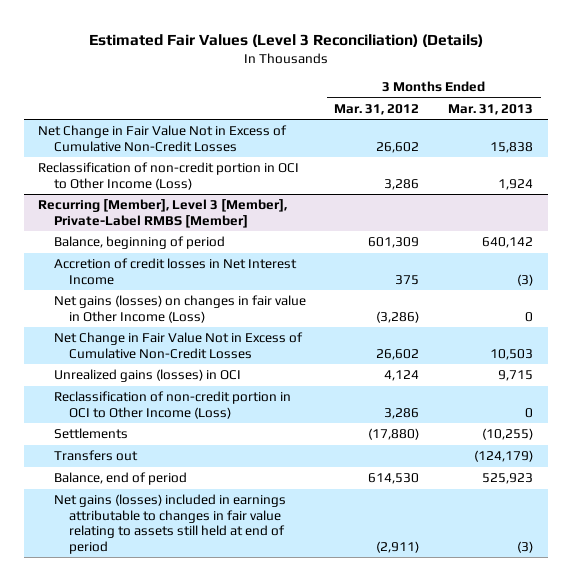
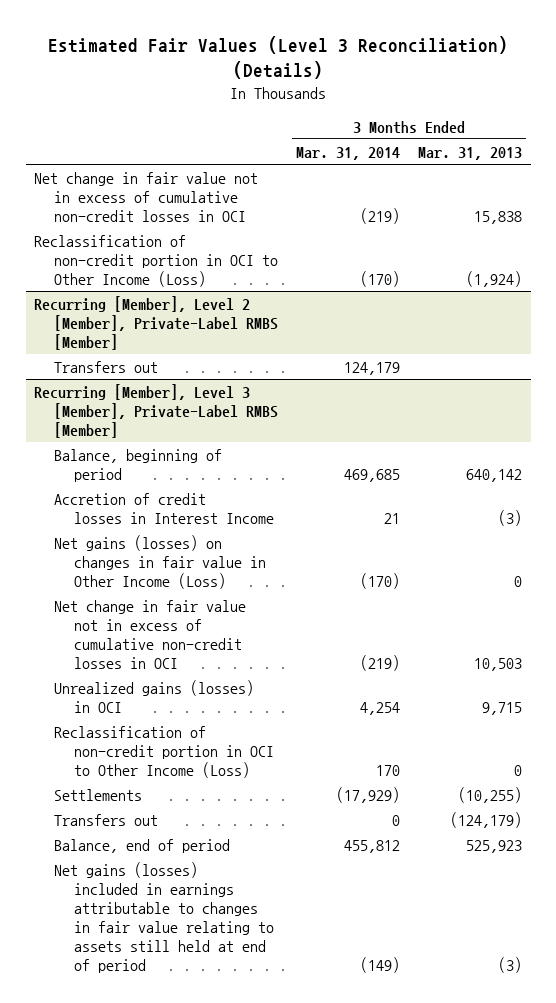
- | 3 Months Ended Mar. 31, 2012 | 3 Months Ended Mar. 31, 2013
+ | 3 Months Ended Mar. 31, 2014 | 3 Months Ended Mar. 31, 2013
- Net Change in Fair Value Not in Excess of Cumulative Non-Credit Losses | 26,602 | 15,838
- Reclassification of non-credit portion in OCI to Other Income (Loss) | 3,286 | 1,924
+ Net change in fair value not in excess of cumulative non-credit losses in OCI | (219) | 15,838
+ Reclassification of non-credit portion in OCI to Other Income (Loss) | (170) | (1,924)
+ Recurring [Member], Level 2 [Member], Private-Label RMBS [Member]
+ Transfers out | 124,179 |
@ Recurring [Member], Level 3 [Member], Private-Label RMBS [Member]
- Accretion of credit losses in Net Interest Income | 375 | (3)
+ Accretion of credit losses in Interest Income | 21 | (3)
- Net Change in Fair Value Not in Excess of Cumulative Non-Credit Losses | 26,602 | 10,503
+ Net change in fair value not in excess of cumulative non-credit losses in OCI | (219) | 10,503

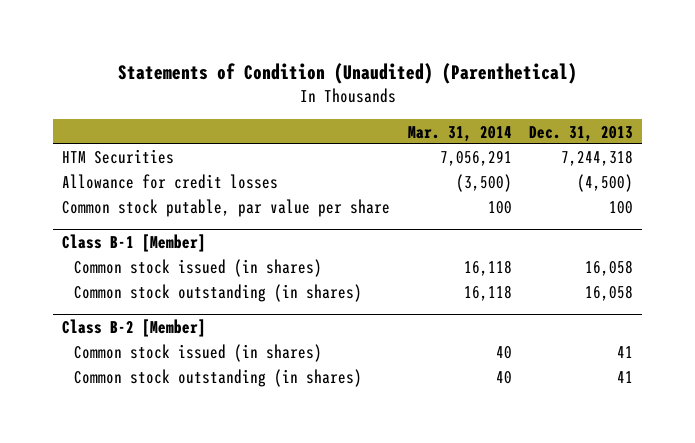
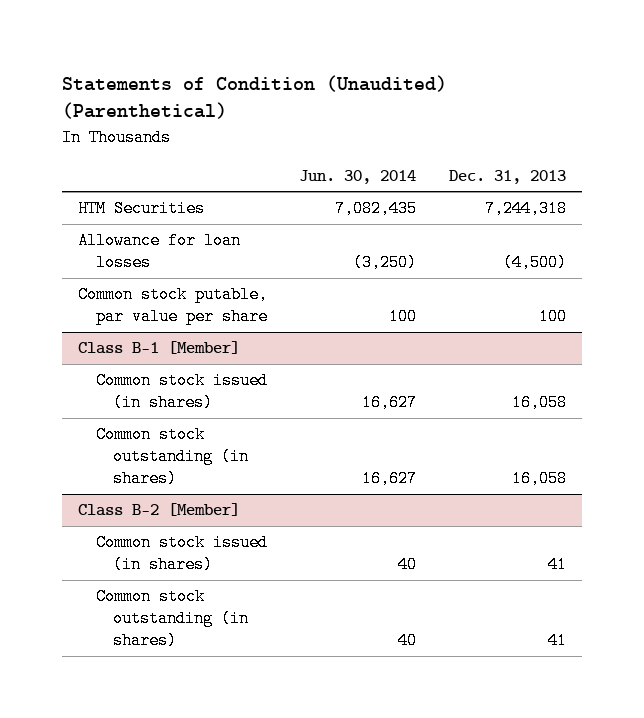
- | Mar. 31, 2014 | Dec. 31, 2013
+ | Jun. 30, 2014 | Dec. 31, 2013
- Allowance for credit losses | (3,500) | (4,500)
+ Allowance for loan losses | (3,250) | (4,500)

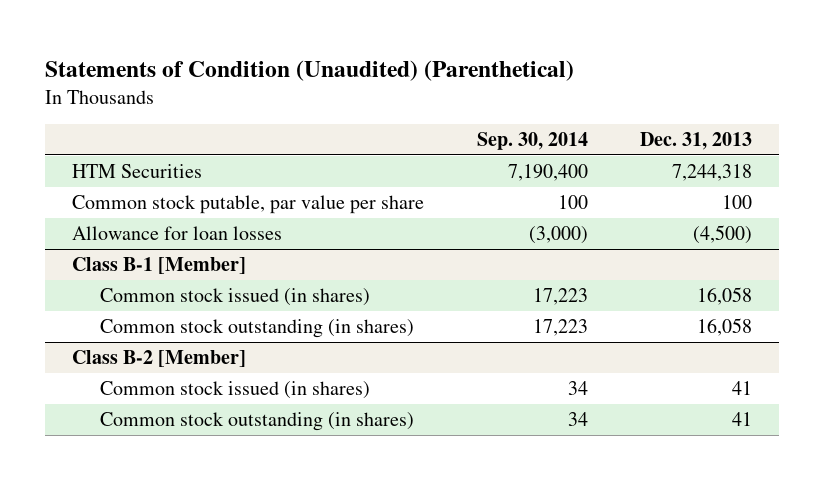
- | Jun. 30, 2014 | Dec. 31, 2013
+ | Sep. 30, 2014 | Dec. 31, 2013
moved down: Allowance for loan losses | (3,000) | (4,500)

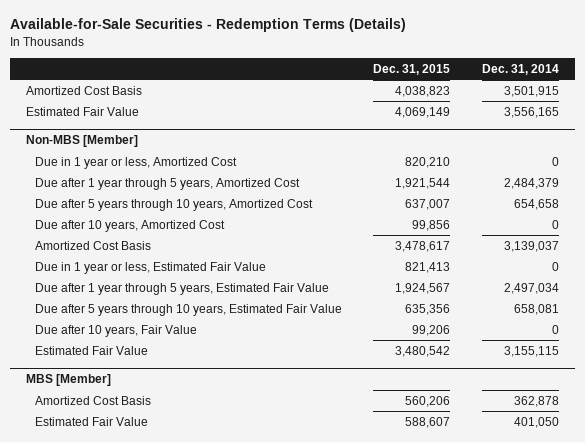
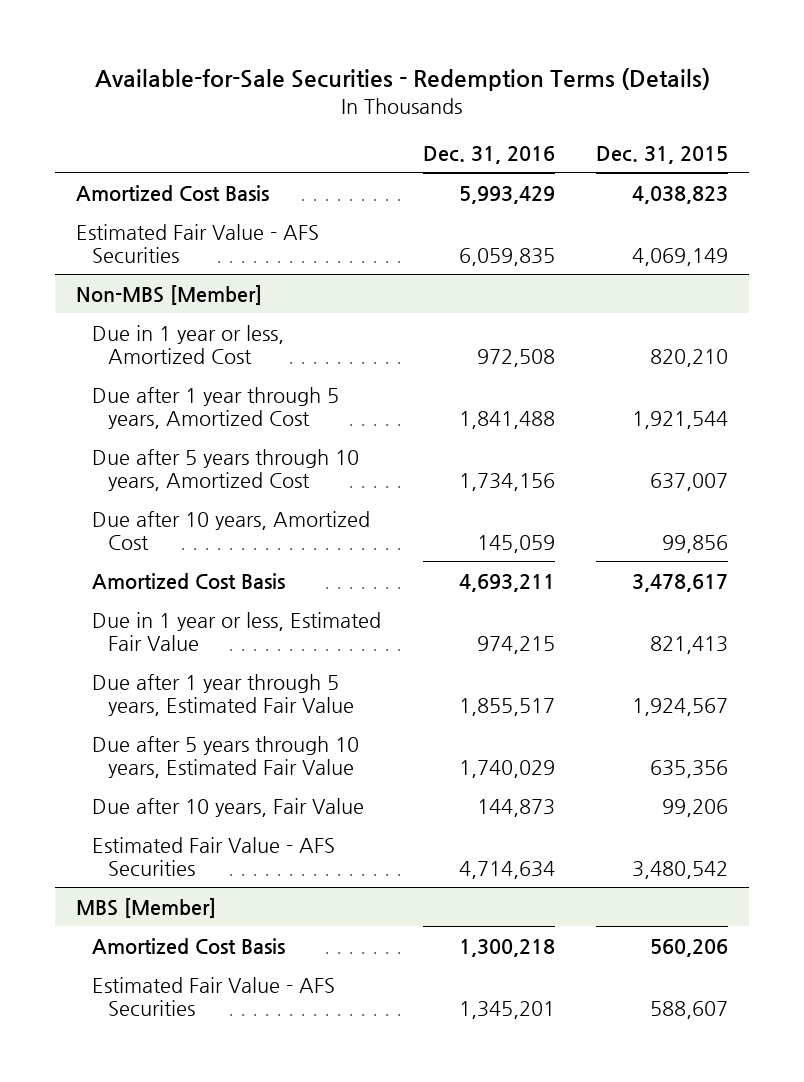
- | Dec. 31, 2015 | Dec. 31, 2014
+ | Dec. 31, 2016 | Dec. 31, 2015
- Estimated Fair Value | 4,069,149 | 3,556,165
+ Estimated Fair Value - AFS Securities | 6,059,835 | 4,069,149
@ Non-MBS [Member]
- Estimated Fair Value | 3,480,542 | 3,155,115
+ Estimated Fair Value - AFS Securities | 4,714,634 | 3,480,542
@ MBS [Member]
- Estimated Fair Value | 588,607 | 401,050
+ Estimated Fair Value - AFS Securities | 1,345,201 | 588,607

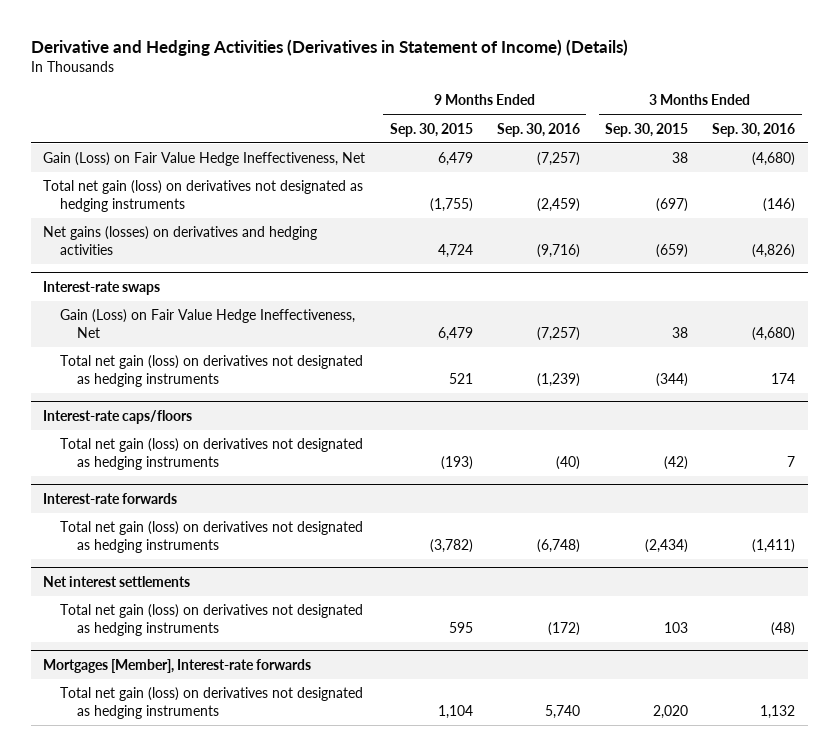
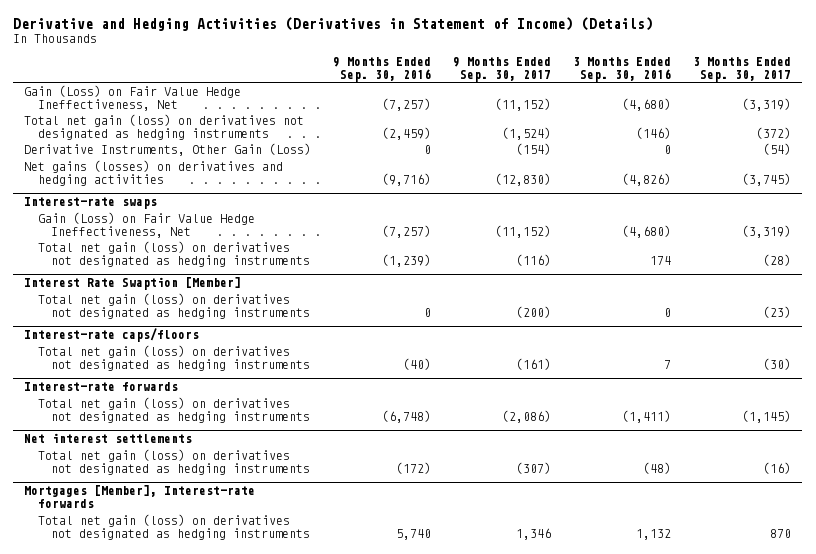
- | 9 Months Ended Sep. 30, 2015 | 9 Months Ended Sep. 30, 2016 | 3 Months Ended Sep. 30, 2015 | 3 Months Ended Sep. 30, 2016
+ | 9 Months Ended Sep. 30, 2016 | 9 Months Ended Sep. 30, 2017 | 3 Months Ended Sep. 30, 2016 | 3 Months Ended Sep. 30, 2017
+ Derivative Instruments, Other Gain (Loss) | 0 | (154) | 0 | (54)
+ Interest Rate Swaption [Member]
+ Total net gain (loss) on derivatives not designated as hedging instruments | 0 | (200) | 0 | (23)

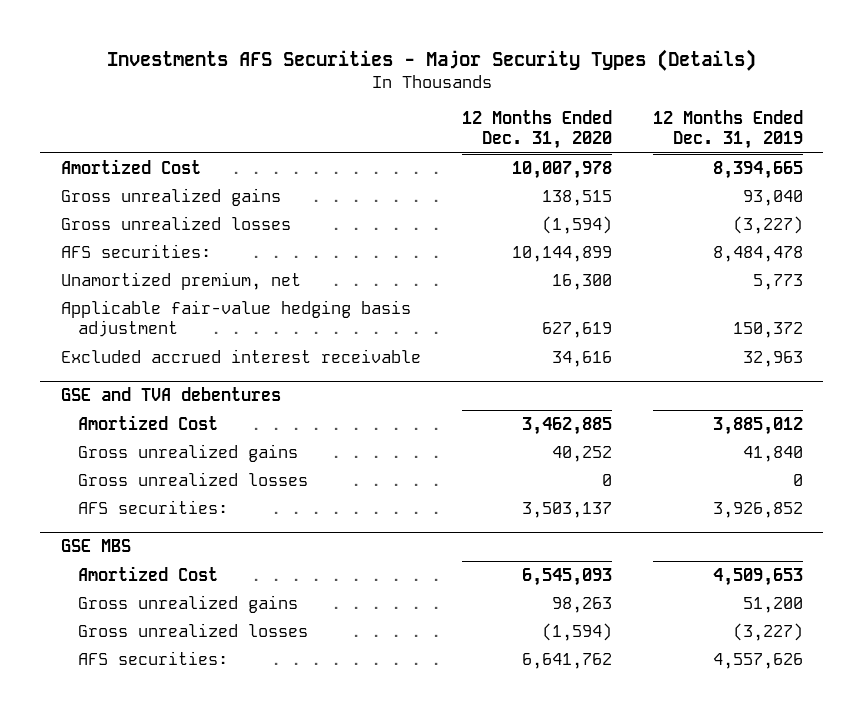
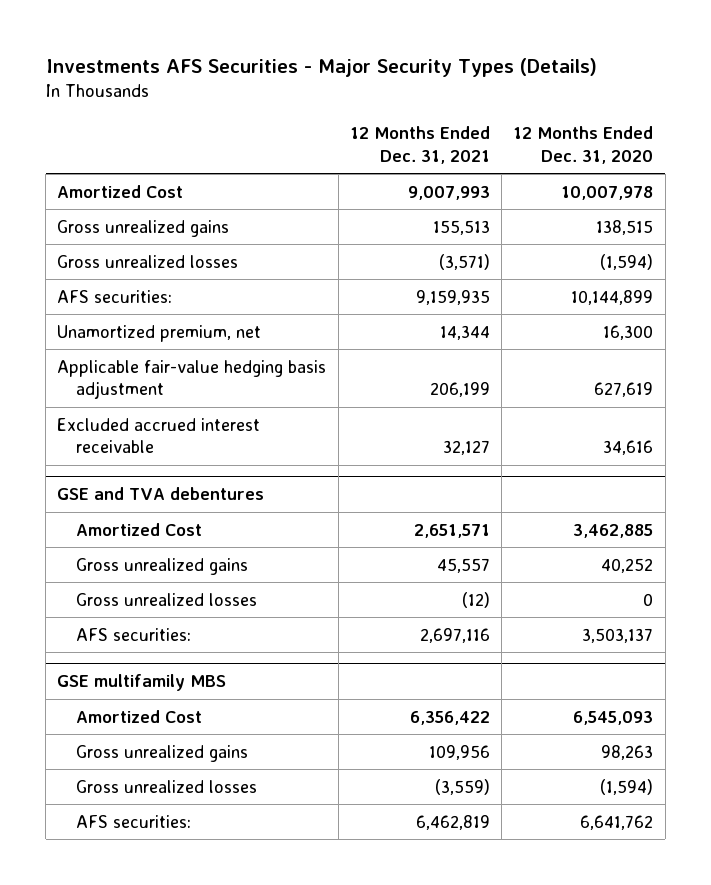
- | 12 Months Ended Dec. 31, 2020 | 12 Months Ended Dec. 31, 2019
+ | 12 Months Ended Dec. 31, 2021 | 12 Months Ended Dec. 31, 2020
- GSE MBS
+ GSE multifamily MBS

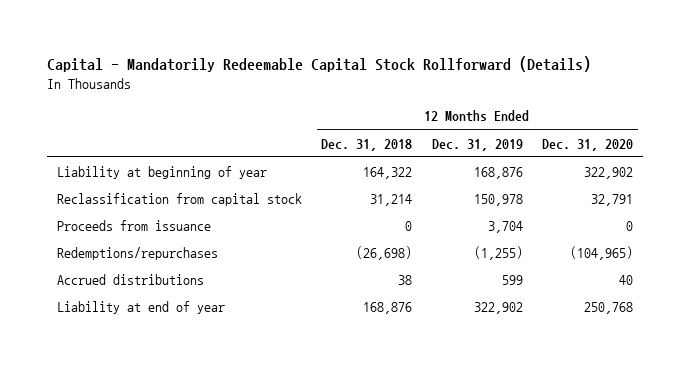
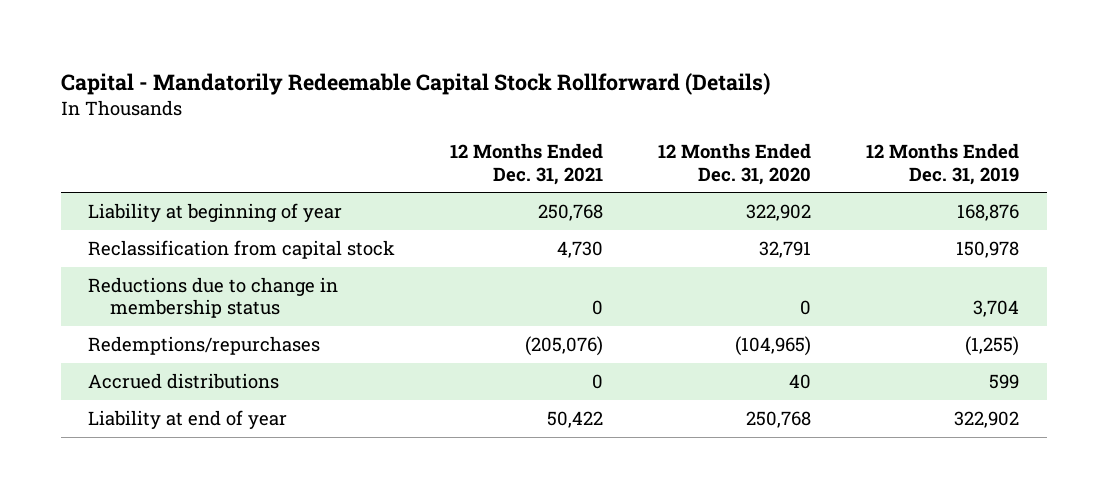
- | 12 Months Ended Dec. 31, 2018 | 12 Months Ended Dec. 31, 2019 | 12 Months Ended Dec. 31, 2020
+ | 12 Months Ended Dec. 31, 2021 | 12 Months Ended Dec. 31, 2020 | 12 Months Ended Dec. 31, 2019
- Proceeds from issuance | 0 | 3,704 | 0
+ Reductions due to change in membership status | 0 | 0 | 3,704

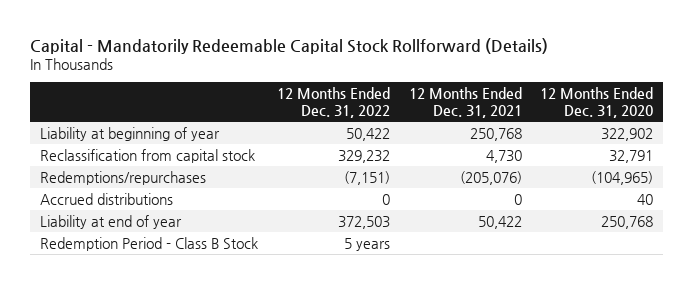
- | 12 Months Ended Dec. 31, 2021 | 12 Months Ended Dec. 31, 2020 | 12 Months Ended Dec. 31, 2019
+ | 12 Months Ended Dec. 31, 2022 | 12 Months Ended Dec. 31, 2021 | 12 Months Ended Dec. 31, 2020
- Reductions due to change in membership status | 0 | 0 | 3,704
+ Redemption Period - Class B Stock | 5 years | |

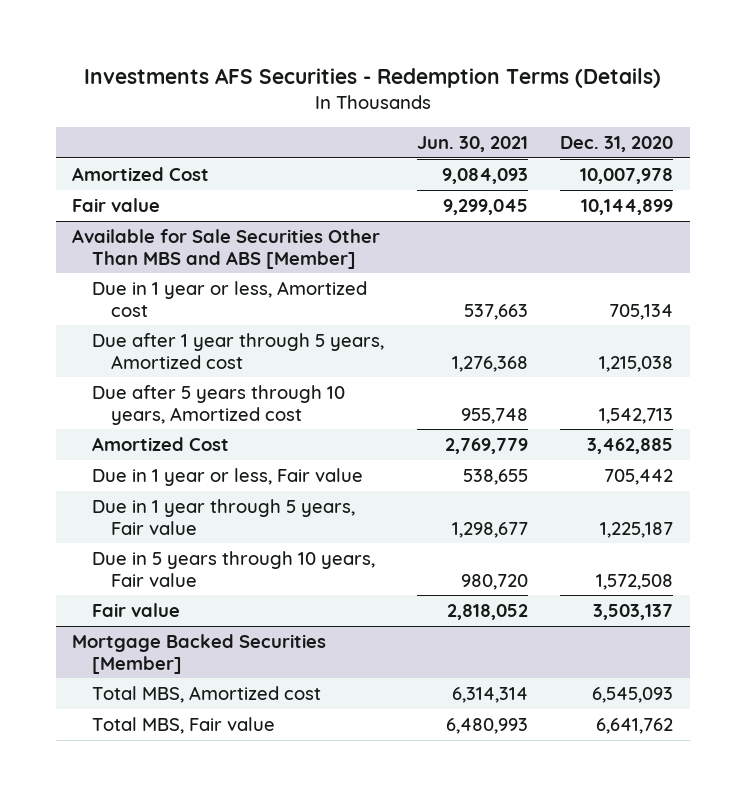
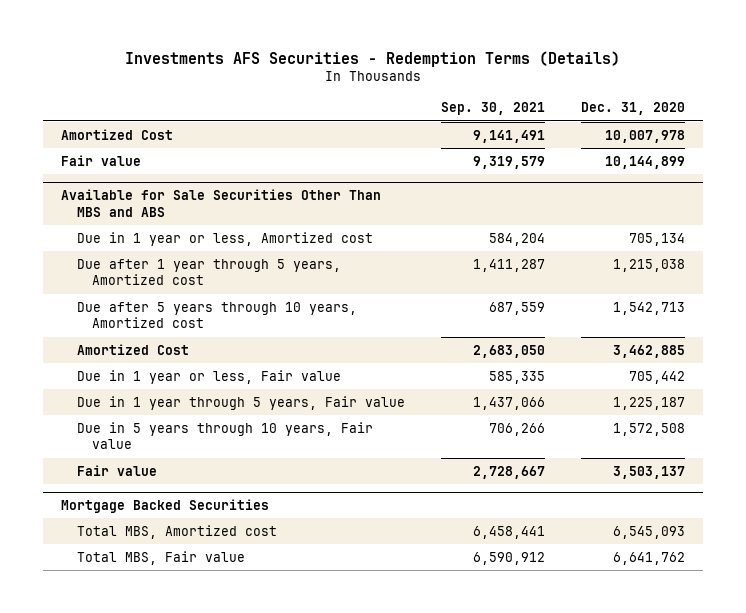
- | Jun. 30, 2021 | Dec. 31, 2020
+ | Sep. 30, 2021 | Dec. 31, 2020
- Available for Sale Securities Other Than MBS and ABS [Member]
+ Available for Sale Securities Other Than MBS and ABS
- Mortgage Backed Securities [Member]
+ Mortgage Backed Securities

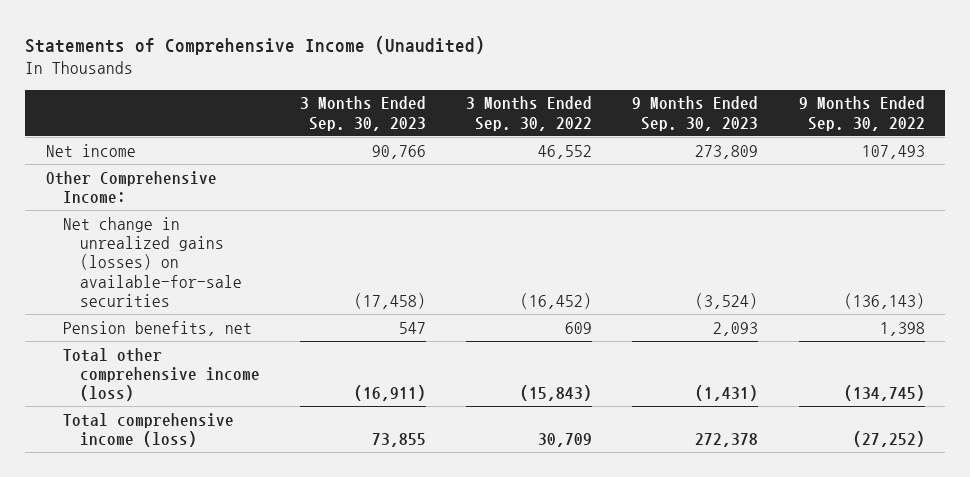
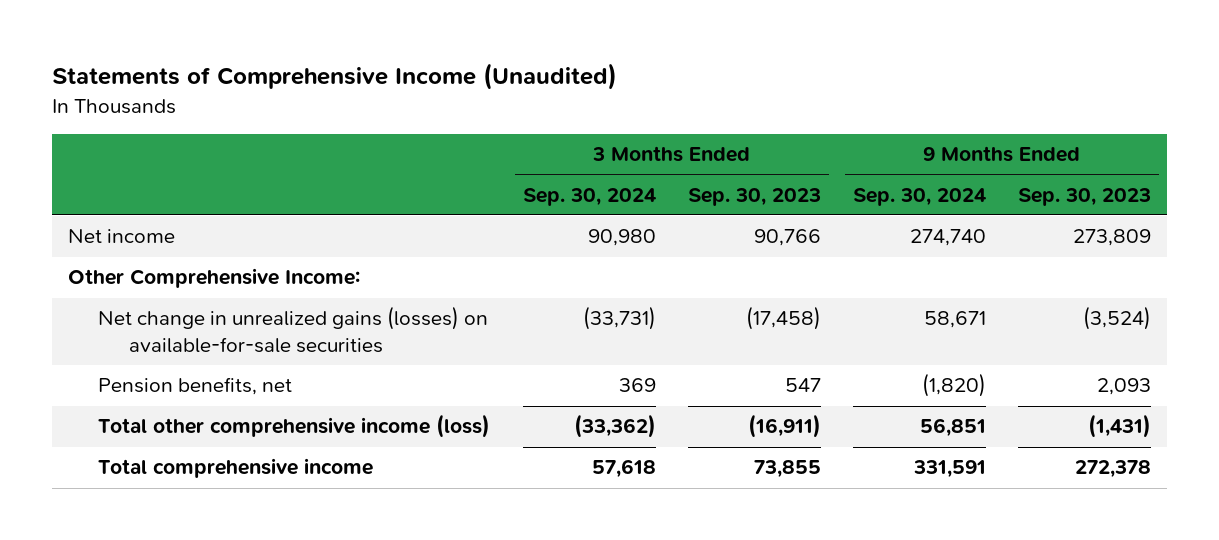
- | 3 Months Ended Sep. 30, 2023 | 3 Months Ended Sep. 30, 2022 | 9 Months Ended Sep. 30, 2023 | 9 Months Ended Sep. 30, 2022
+ | 3 Months Ended Sep. 30, 2024 | 3 Months Ended Sep. 30, 2023 | 9 Months Ended Sep. 30, 2024 | 9 Months Ended Sep. 30, 2023
- Total comprehensive income (loss) | 73,855 | 30,709 | 272,378 | (27,252)
+ Total comprehensive income | 57,618 | 73,855 | 331,591 | 272,378

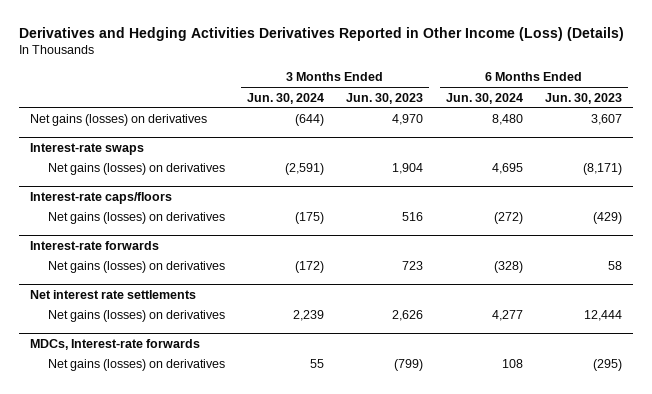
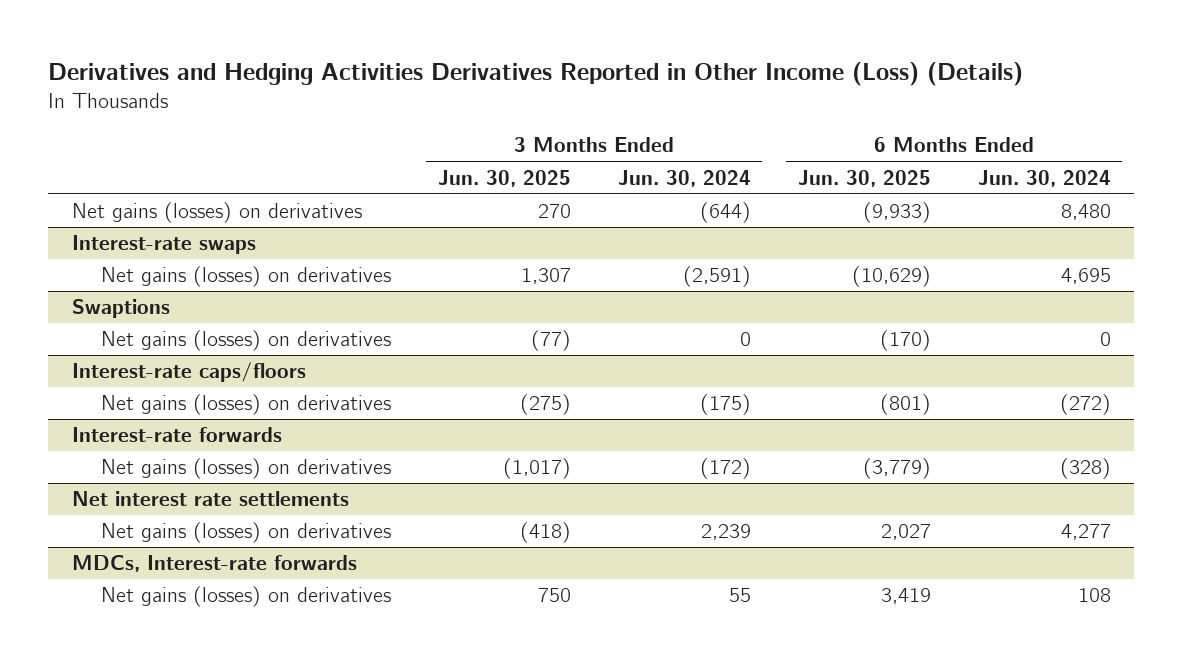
- | 3 Months Ended Jun. 30, 2024 | 3 Months Ended Jun. 30, 2023 | 6 Months Ended Jun. 30, 2024 | 6 Months Ended Jun. 30, 2023
+ | 3 Months Ended Jun. 30, 2025 | 3 Months Ended Jun. 30, 2024 | 6 Months Ended Jun. 30, 2025 | 6 Months Ended Jun. 30, 2024
+ Swaptions
+ Net gains (losses) on derivatives | (77) | 0 | (170) | 0

